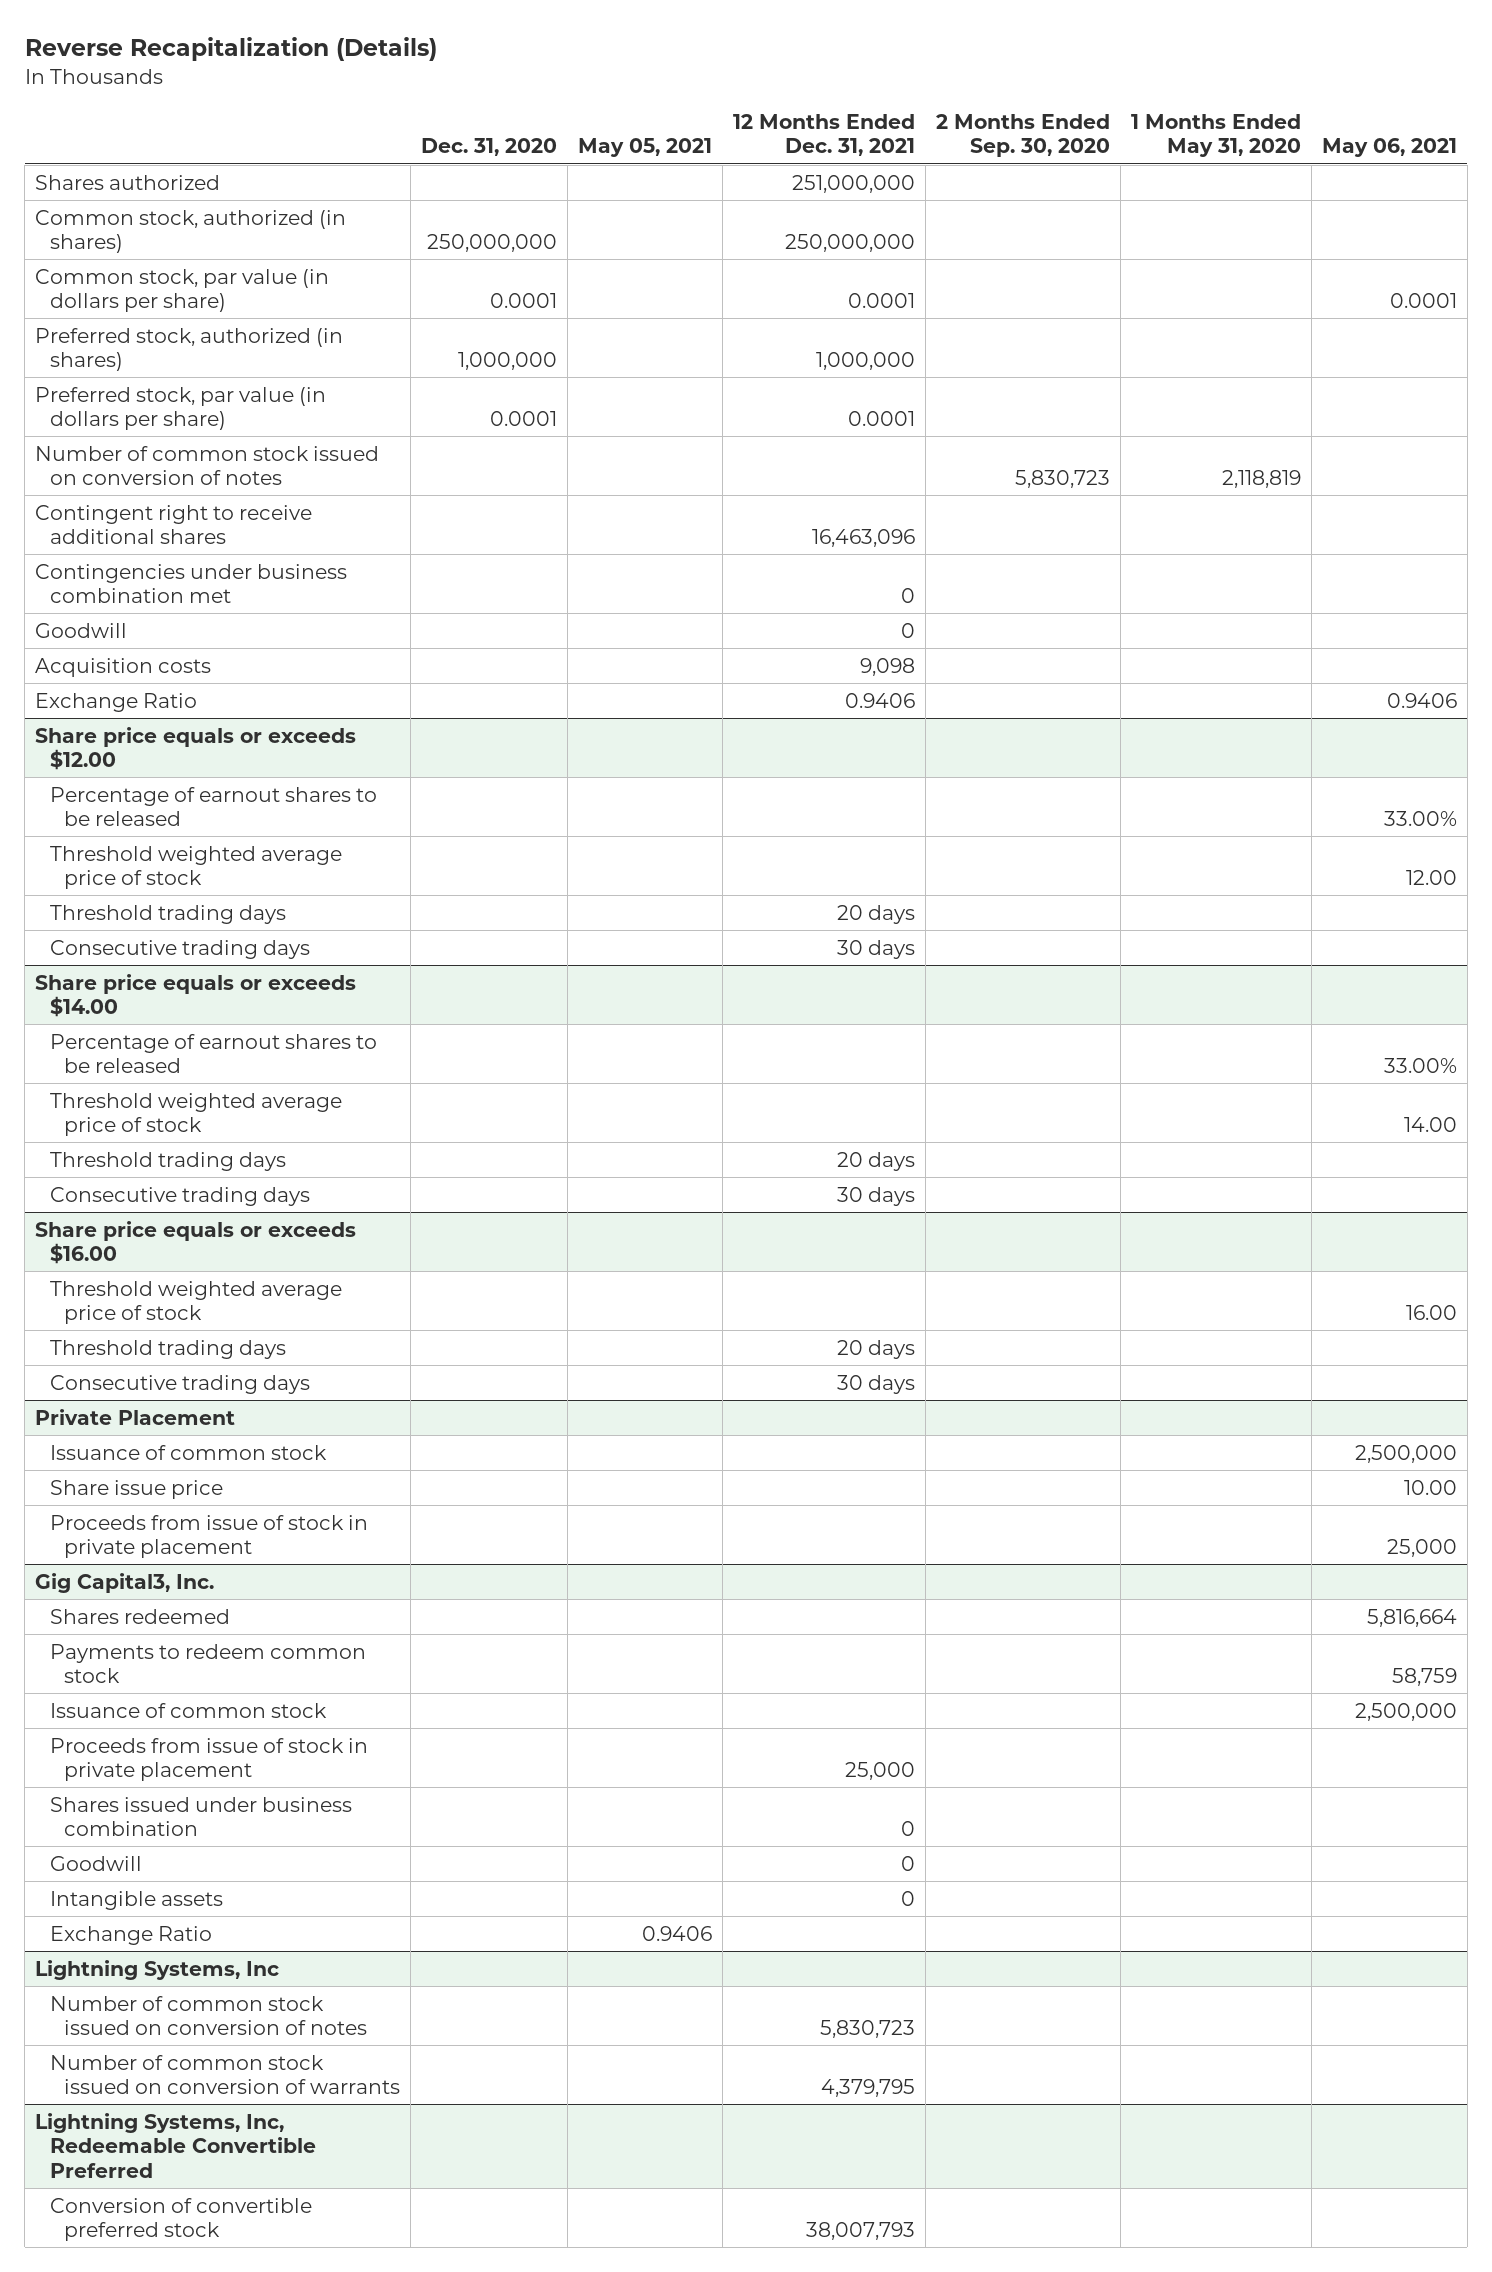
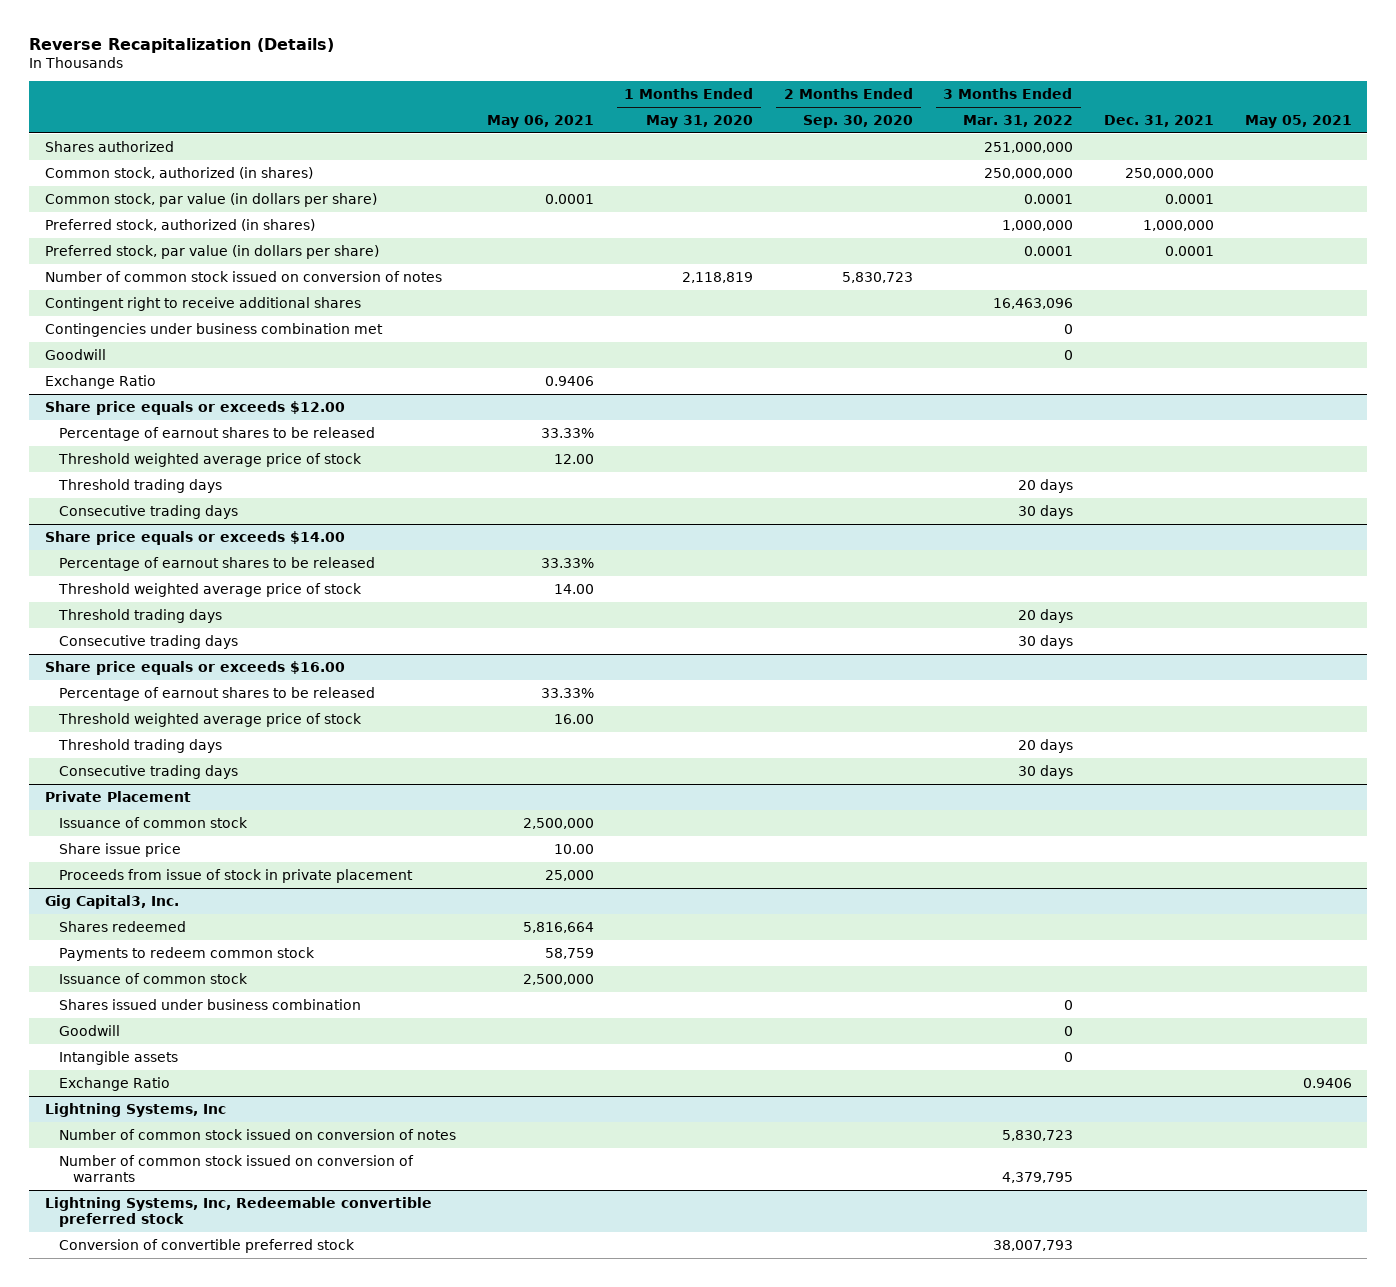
- | Dec. 31, 2020 | May 05, 2021 | 12 Months Ended Dec. 31, 2021 | 2 Months Ended Sep. 30, 2020 | 1 Months Ended May 31, 2020 | May 06, 2021
+ | May 06, 2021 | 1 Months Ended May 31, 2020 | 2 Months Ended Sep. 30, 2020 | 3 Months Ended Mar. 31, 2022 | Dec. 31, 2021 | May 05, 2021
- Acquisition costs | | | 9,098 | | |
@ Share price equals or exceeds $12.00
- Percentage of earnout shares to be released | | | | | | 33.00%
+ Percentage of earnout shares to be released | 33.33% | | | | |
@ Share price equals or exceeds $14.00
- Percentage of earnout shares to be released | | | | | | 33.00%
+ Percentage of earnout shares to be released | 33.33% | | | | |
@ Share price equals or exceeds $16.00
+ Percentage of earnout shares to be released | 33.33% | | | | |
@ Gig Capital3, Inc.
- Proceeds from issue of stock in private placement | | | 25,000 | | |
- Lightning Systems, Inc, Redeemable Convertible Preferred
+ Lightning Systems, Inc, Redeemable convertible preferred stock

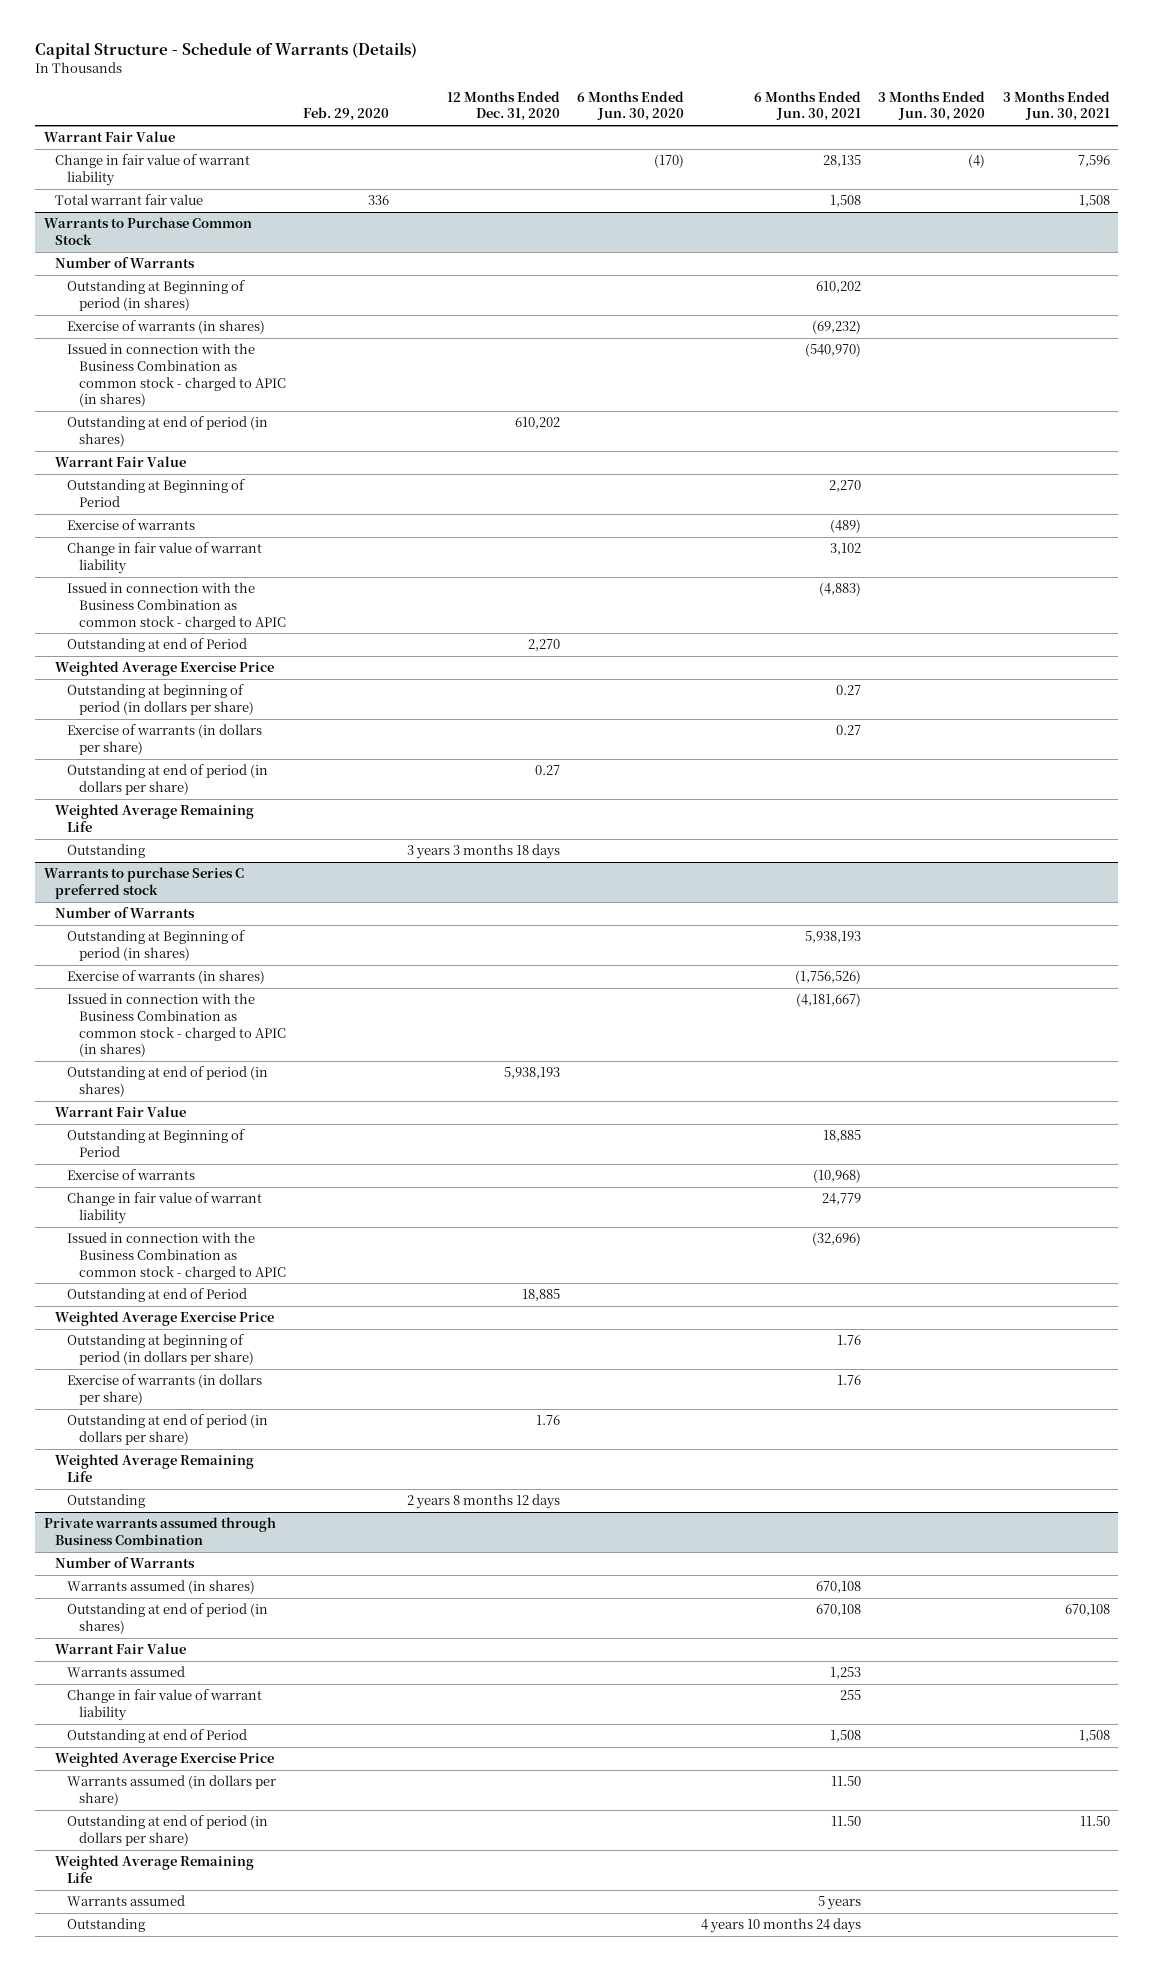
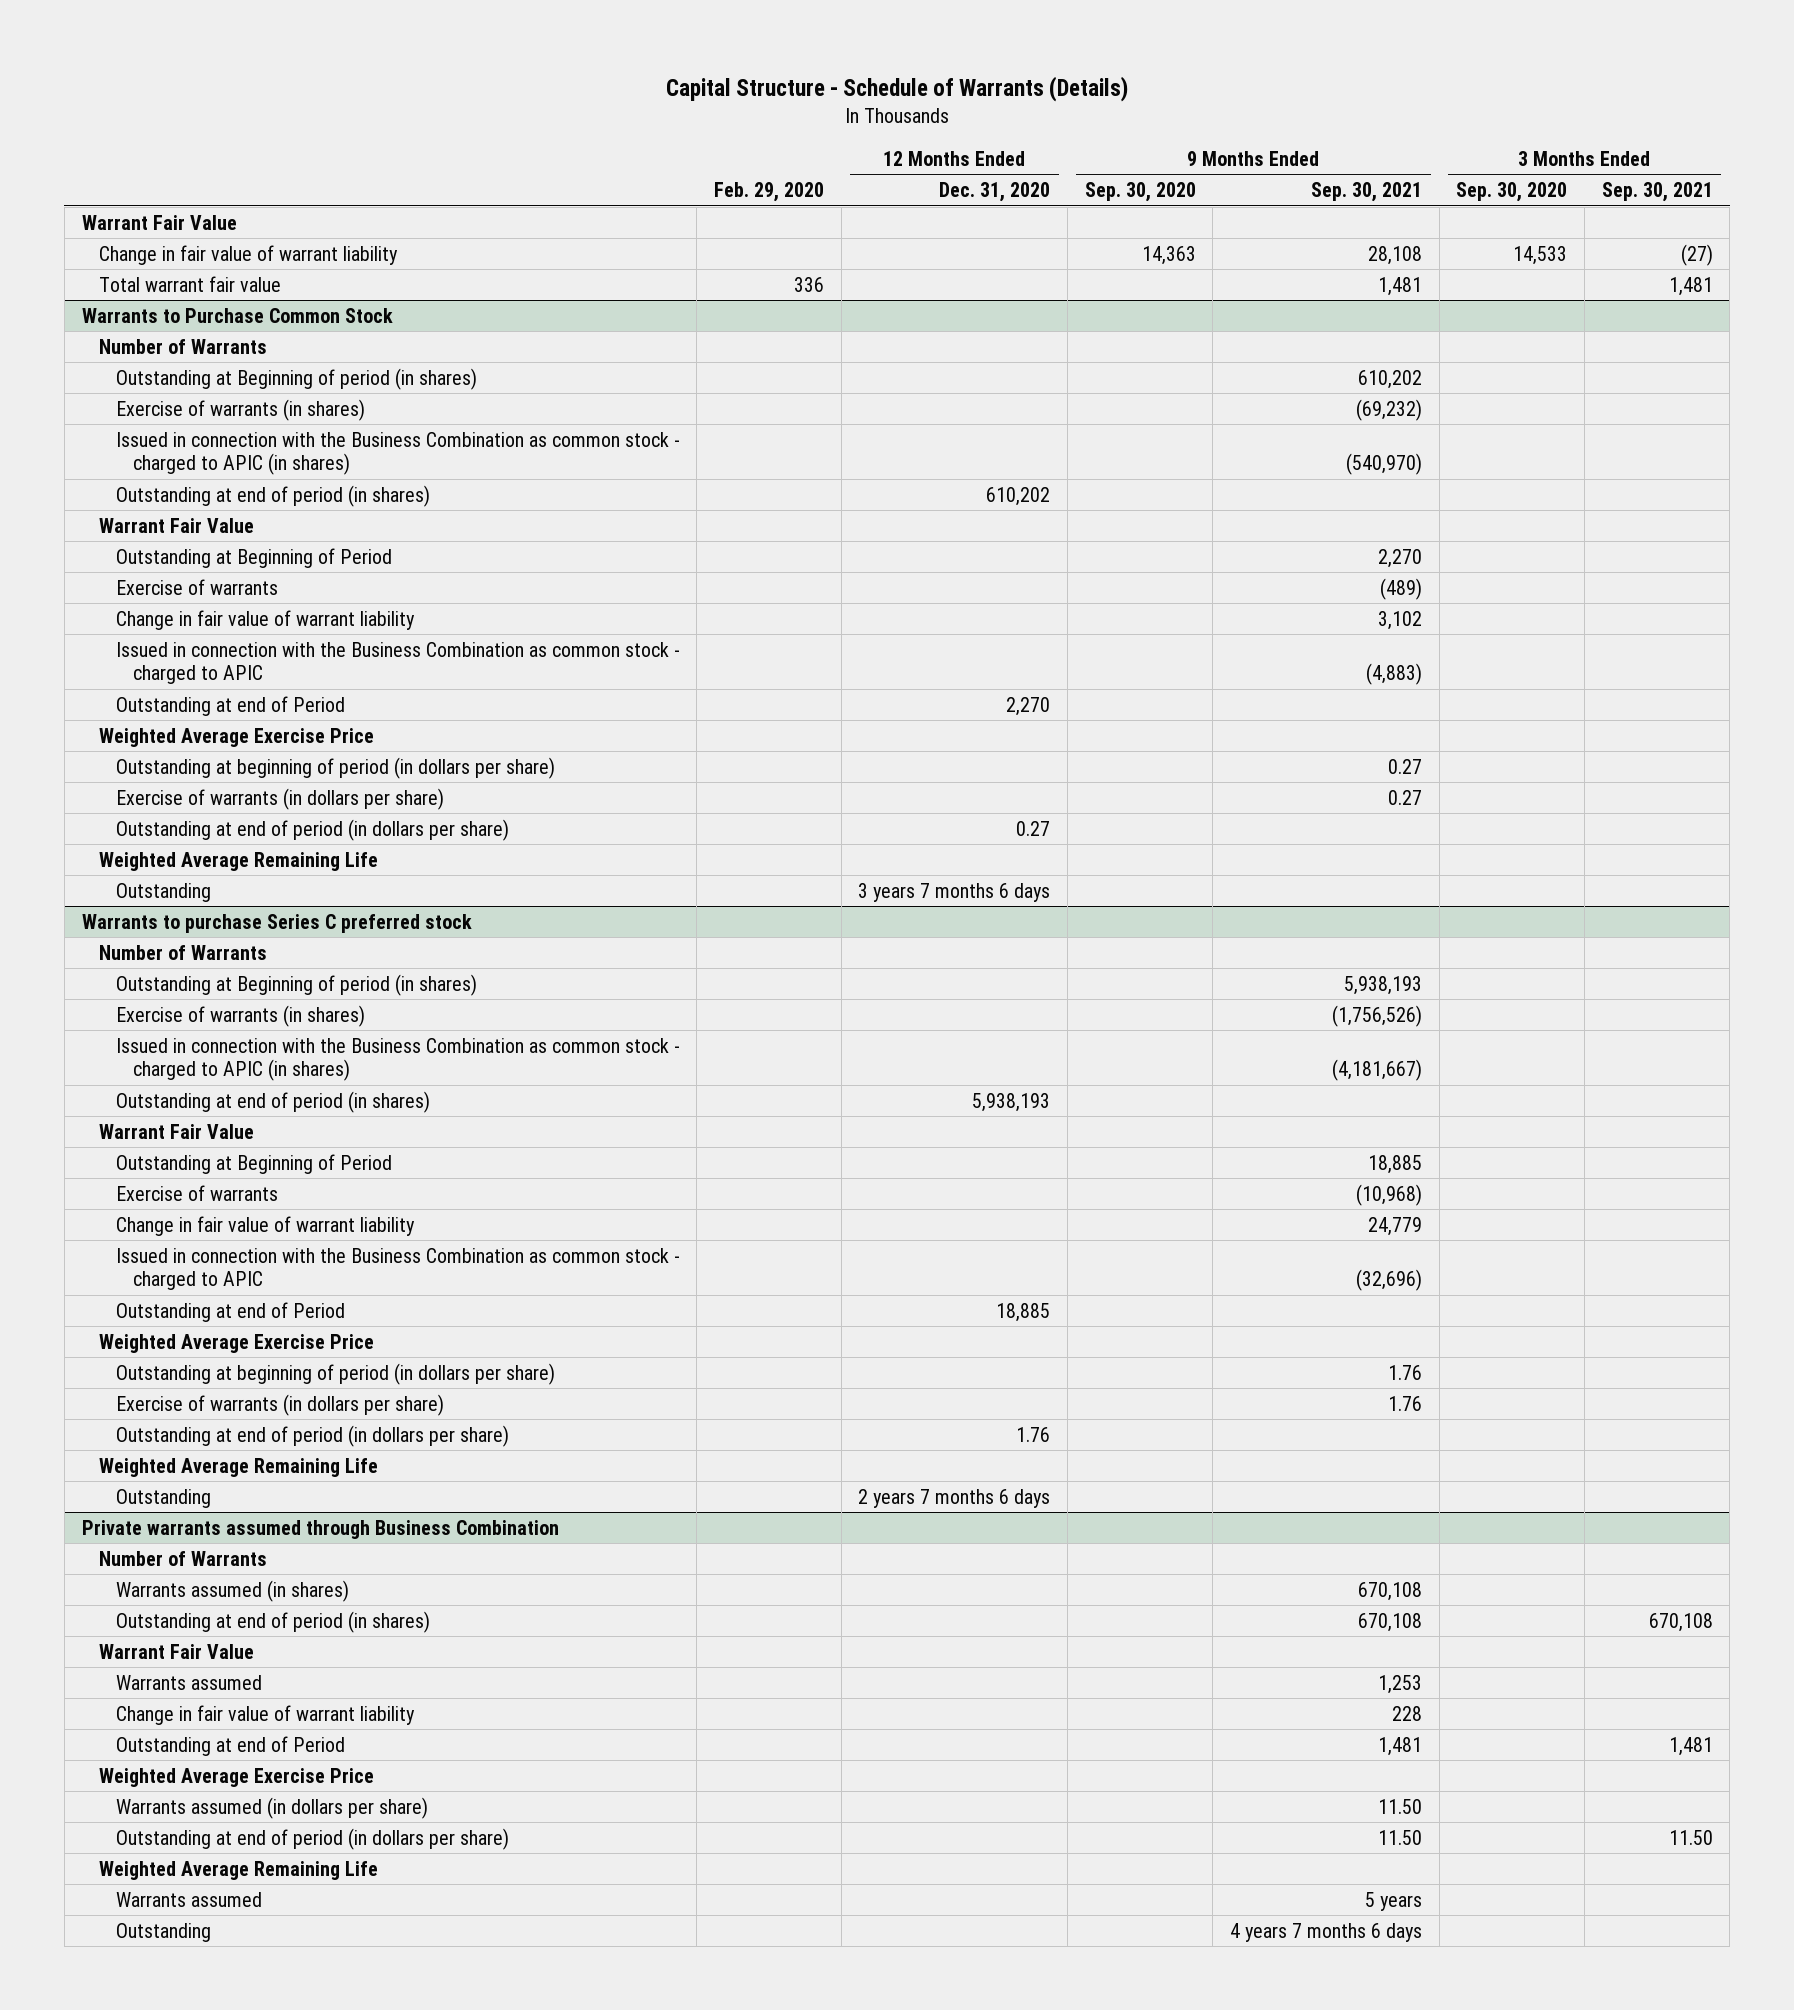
- | Feb. 29, 2020 | 12 Months Ended Dec. 31, 2020 | 6 Months Ended Jun. 30, 2020 | 6 Months Ended Jun. 30, 2021 | 3 Months Ended Jun. 30, 2020 | 3 Months Ended Jun. 30, 2021
+ | Feb. 29, 2020 | 12 Months Ended Dec. 31, 2020 | 9 Months Ended Sep. 30, 2020 | 9 Months Ended Sep. 30, 2021 | 3 Months Ended Sep. 30, 2020 | 3 Months Ended Sep. 30, 2021
@ Warrants to Purchase Common Stock
- Outstanding | | 3 years 3 months 18 days | | | |
+ Outstanding | | 3 years 7 months 6 days | | | |
@ Warrants to purchase Series C preferred stock
- Outstanding | | 2 years 8 months 12 days | | | |
+ Outstanding | | 2 years 7 months 6 days | | | |

